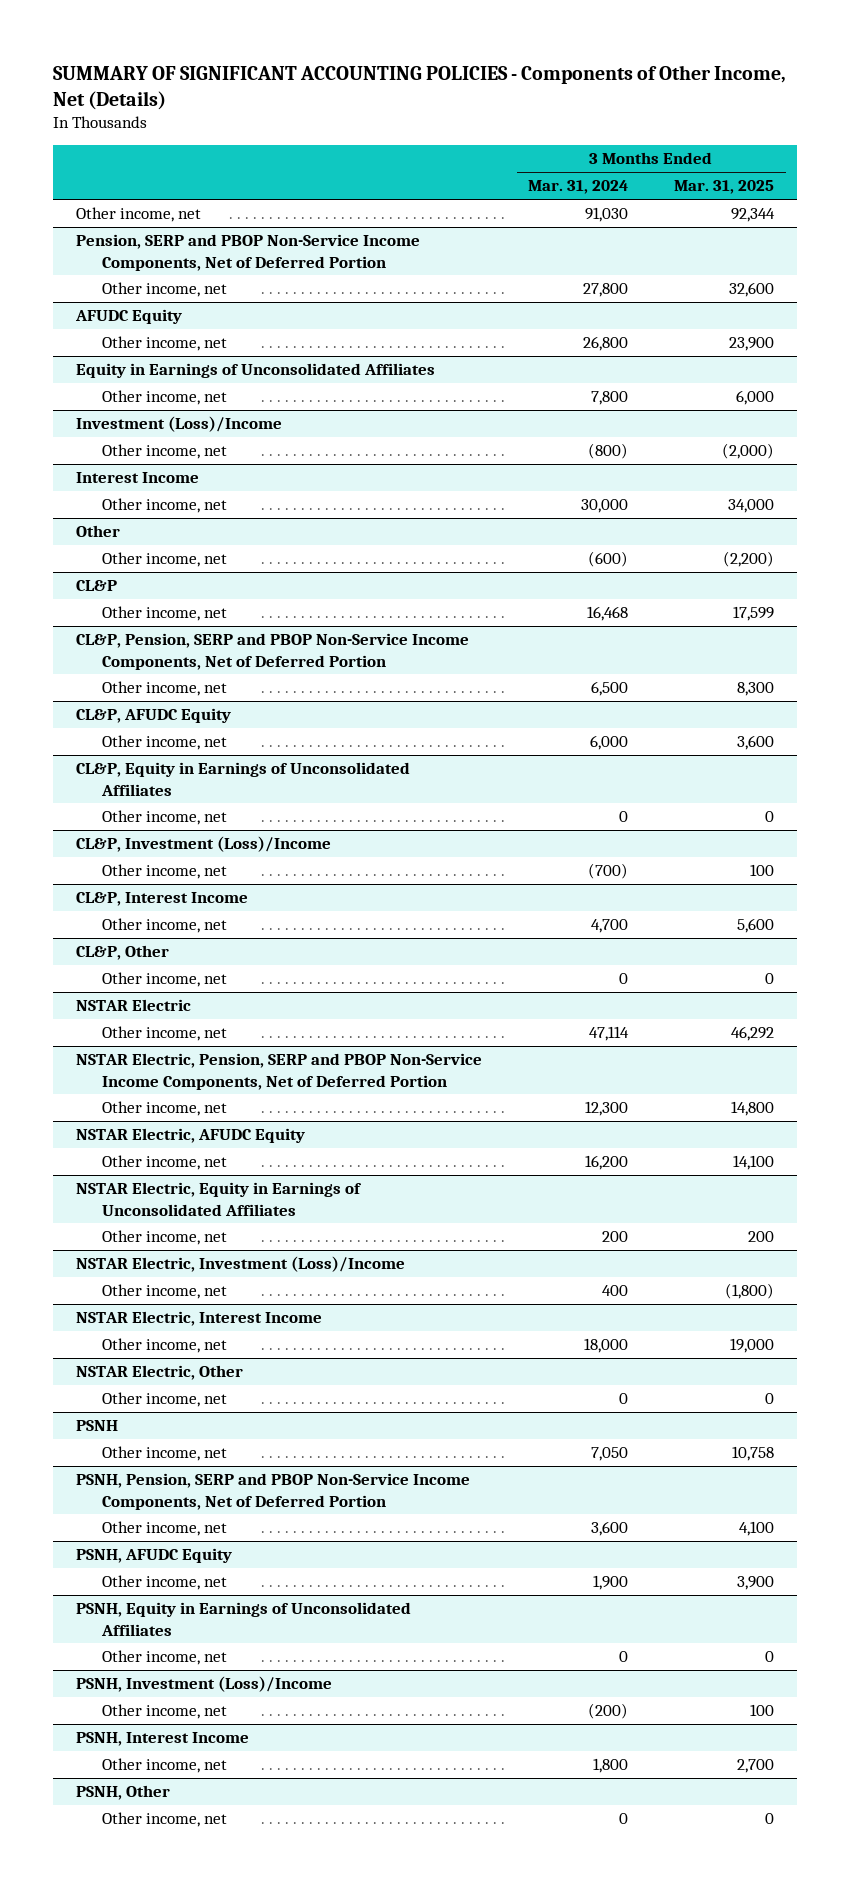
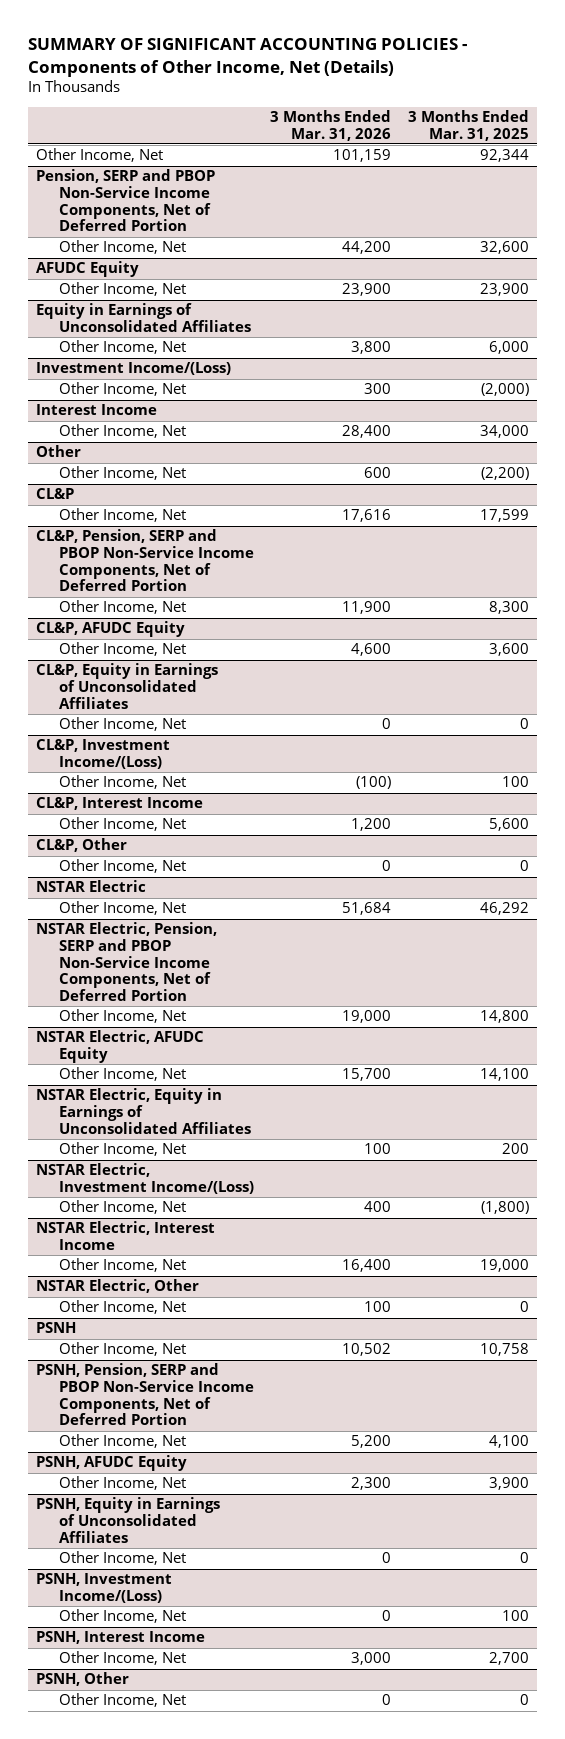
- | 3 Months Ended Mar. 31, 2024 | 3 Months Ended Mar. 31, 2025
+ | 3 Months Ended Mar. 31, 2026 | 3 Months Ended Mar. 31, 2025
- Other income, net | 91,030 | 92,344
+ Other Income, Net | 101,159 | 92,344
@ Pension, SERP and PBOP Non-Service Income Components, Net of Deferred Portion
- Other income, net | 27,800 | 32,600
+ Other Income, Net | 44,200 | 32,600
@ AFUDC Equity
- Other income, net | 26,800 | 23,900
+ Other Income, Net | 23,900 | 23,900
@ Equity in Earnings of Unconsolidated Affiliates
- Other income, net | 7,800 | 6,000
- Investment (Loss)/Income
- Other income, net | (800) | (2,000)
@ Equity in Earnings of Unconsolidated Affiliates
+ Other Income, Net | 3,800 | 6,000
+ Investment Income/(Loss)
+ Other Income, Net | 300 | (2,000)
@ Interest Income
- Other income, net | 30,000 | 34,000
+ Other Income, Net | 28,400 | 34,000
@ Other
- Other income, net | (600) | (2,200)
+ Other Income, Net | 600 | (2,200)
@ CL&P
- Other income, net | 16,468 | 17,599
+ Other Income, Net | 17,616 | 17,599
@ CL&P, Pension, SERP and PBOP Non-Service Income Components, Net of Deferred Portion
- Other income, net | 6,500 | 8,300
+ Other Income, Net | 11,900 | 8,300
@ CL&P, AFUDC Equity
- Other income, net | 6,000 | 3,600
+ Other Income, Net | 4,600 | 3,600
@ CL&P, Equity in Earnings of Unconsolidated Affiliates
- Other income, net | 0 | 0
- CL&P, Investment (Loss)/Income
- Other income, net | (700) | 100
@ CL&P, Equity in Earnings of Unconsolidated Affiliates
+ Other Income, Net | 0 | 0
+ CL&P, Investment Income/(Loss)
+ Other Income, Net | (100) | 100
@ CL&P, Interest Income
- Other income, net | 4,700 | 5,600
+ Other Income, Net | 1,200 | 5,600
@ CL&P, Other
- Other income, net | 0 | 0
+ Other Income, Net | 0 | 0
@ NSTAR Electric
- Other income, net | 47,114 | 46,292
+ Other Income, Net | 51,684 | 46,292
@ NSTAR Electric, Pension, SERP and PBOP Non-Service Income Components, Net of Deferred Portion
- Other income, net | 12,300 | 14,800
+ Other Income, Net | 19,000 | 14,800
@ NSTAR Electric, AFUDC Equity
- Other income, net | 16,200 | 14,100
+ Other Income, Net | 15,700 | 14,100
@ NSTAR Electric, Equity in Earnings of Unconsolidated Affiliates
- Other income, net | 200 | 200
- NSTAR Electric, Investment (Loss)/Income
- Other income, net | 400 | (1,800)
@ NSTAR Electric, Equity in Earnings of Unconsolidated Affiliates
+ Other Income, Net | 100 | 200
+ NSTAR Electric, Investment Income/(Loss)
+ Other Income, Net | 400 | (1,800)
@ NSTAR Electric, Interest Income
- Other income, net | 18,000 | 19,000
+ Other Income, Net | 16,400 | 19,000
@ NSTAR Electric, Other
- Other income, net | 0 | 0
+ Other Income, Net | 100 | 0
@ PSNH
- Other income, net | 7,050 | 10,758
+ Other Income, Net | 10,502 | 10,758
@ PSNH, Pension, SERP and PBOP Non-Service Income Components, Net of Deferred Portion
- Other income, net | 3,600 | 4,100
+ Other Income, Net | 5,200 | 4,100
@ PSNH, AFUDC Equity
- Other income, net | 1,900 | 3,900
+ Other Income, Net | 2,300 | 3,900
@ PSNH, Equity in Earnings of Unconsolidated Affiliates
- Other income, net | 0 | 0
- PSNH, Investment (Loss)/Income
- Other income, net | (200) | 100
@ PSNH, Equity in Earnings of Unconsolidated Affiliates
+ Other Income, Net | 0 | 0
+ PSNH, Investment Income/(Loss)
+ Other Income, Net | 0 | 100
@ PSNH, Interest Income
- Other income, net | 1,800 | 2,700
+ Other Income, Net | 3,000 | 2,700
@ PSNH, Other
- Other income, net | 0 | 0
+ Other Income, Net | 0 | 0

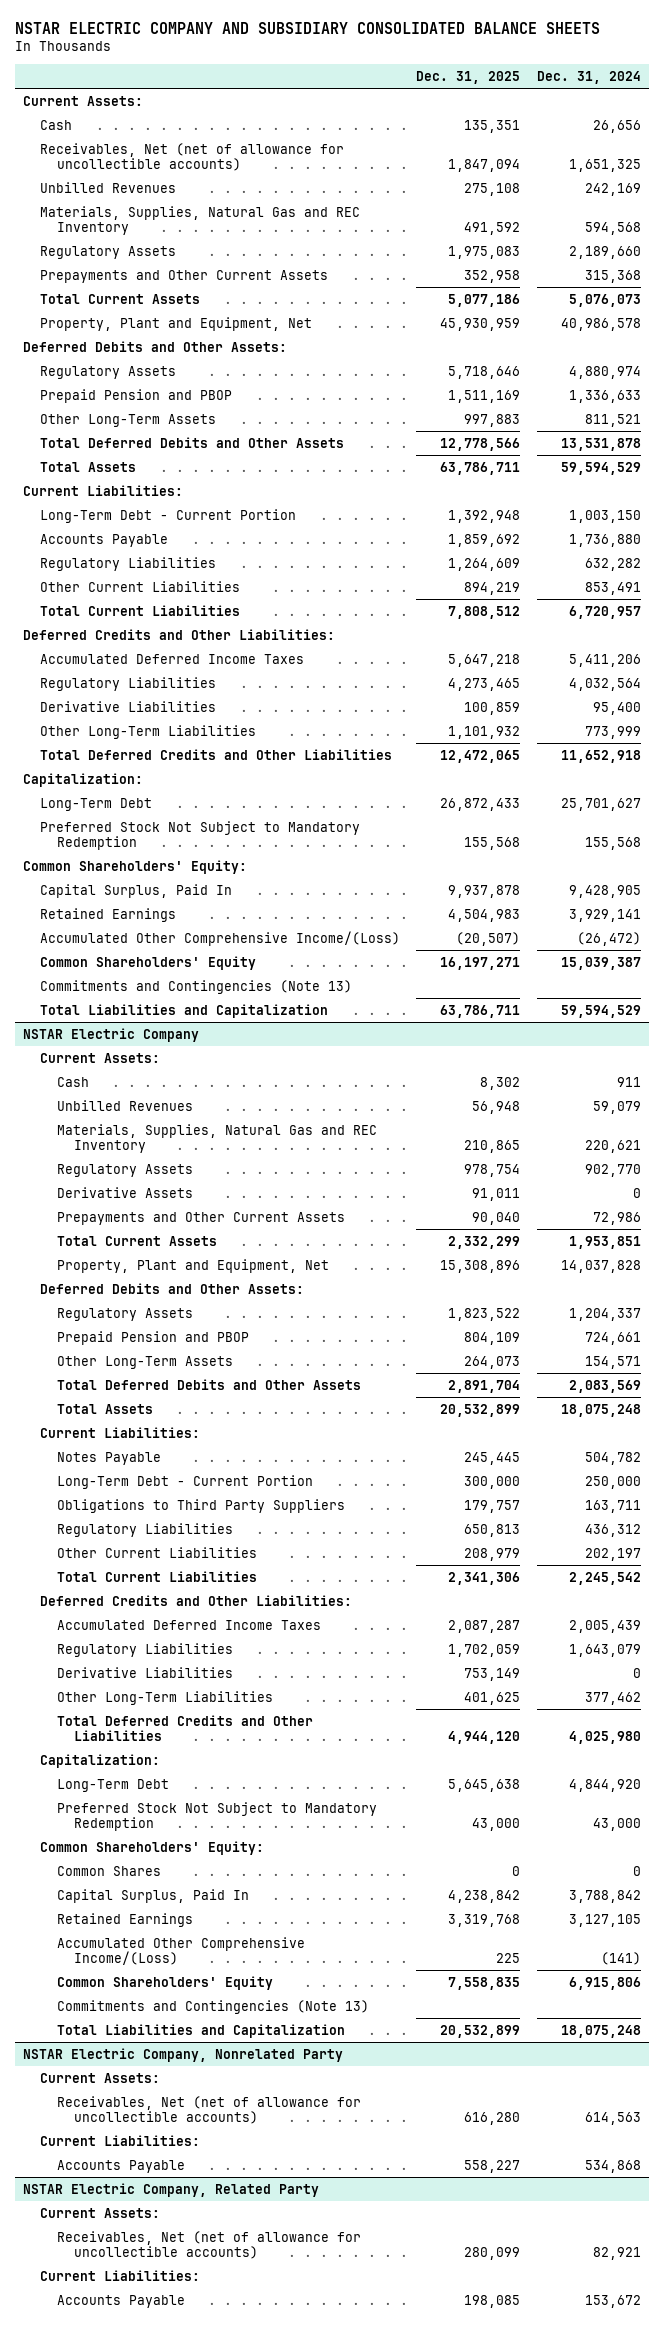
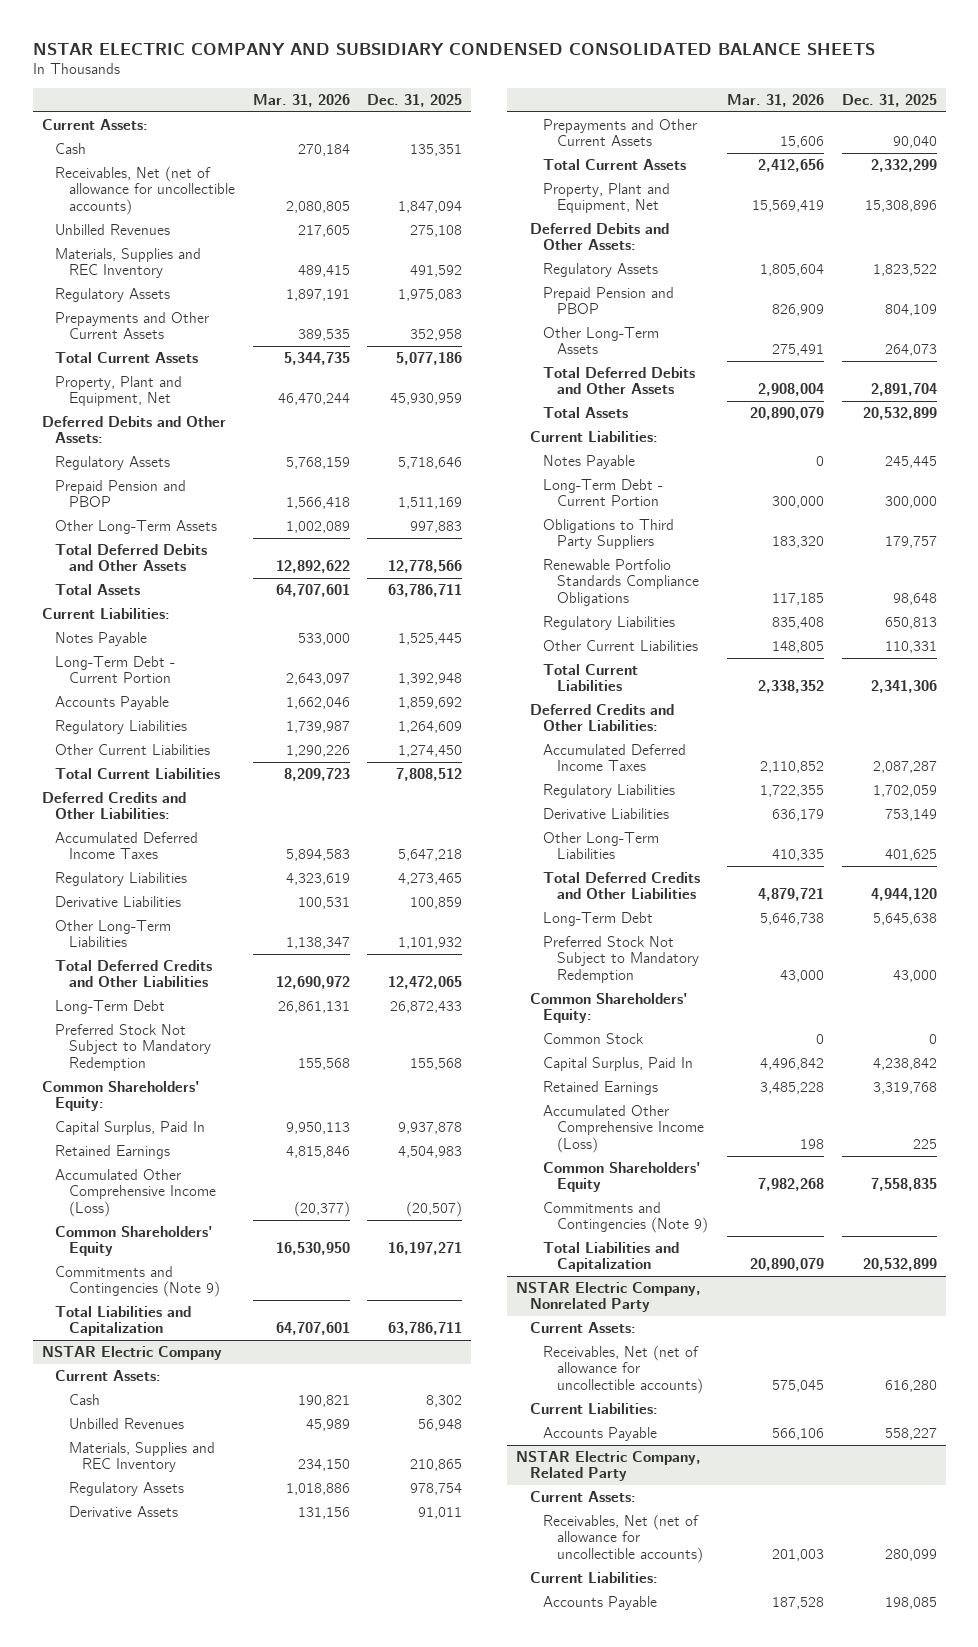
- NSTAR ELECTRIC COMPANY AND SUBSIDIARY CONSOLIDATED BALANCE SHEETS
+ NSTAR ELECTRIC COMPANY AND SUBSIDIARY CONDENSED CONSOLIDATED BALANCE SHEETS
- | Dec. 31, 2025 | Dec. 31, 2024
+ | Mar. 31, 2026 | Dec. 31, 2025
- Materials, Supplies, Natural Gas and REC Inventory | 491,592 | 594,568
+ Materials, Supplies and REC Inventory | 489,415 | 491,592
+ Notes Payable | 533,000 | 1,525,445
- Other Current Liabilities | 894,219 | 853,491
+ Other Current Liabilities | 1,290,226 | 1,274,450
- Capitalization:
- Accumulated Other Comprehensive Income/(Loss) | (20,507) | (26,472)
+ Accumulated Other Comprehensive Income (Loss) | (20,377) | (20,507)
- Commitments and Contingencies (Note 13)
+ Commitments and Contingencies (Note 9)
@ NSTAR Electric Company
- Materials, Supplies, Natural Gas and REC Inventory | 210,865 | 220,621
+ Materials, Supplies and REC Inventory | 234,150 | 210,865
+ Renewable Portfolio Standards Compliance Obligations | 117,185 | 98,648
- Other Current Liabilities | 208,979 | 202,197
+ Other Current Liabilities | 148,805 | 110,331
- Capitalization:
- Common Shares | 0 | 0
+ Common Stock | 0 | 0
- Accumulated Other Comprehensive Income/(Loss) | 225 | (141)
+ Accumulated Other Comprehensive Income (Loss) | 198 | 225
- Commitments and Contingencies (Note 13)
+ Commitments and Contingencies (Note 9)

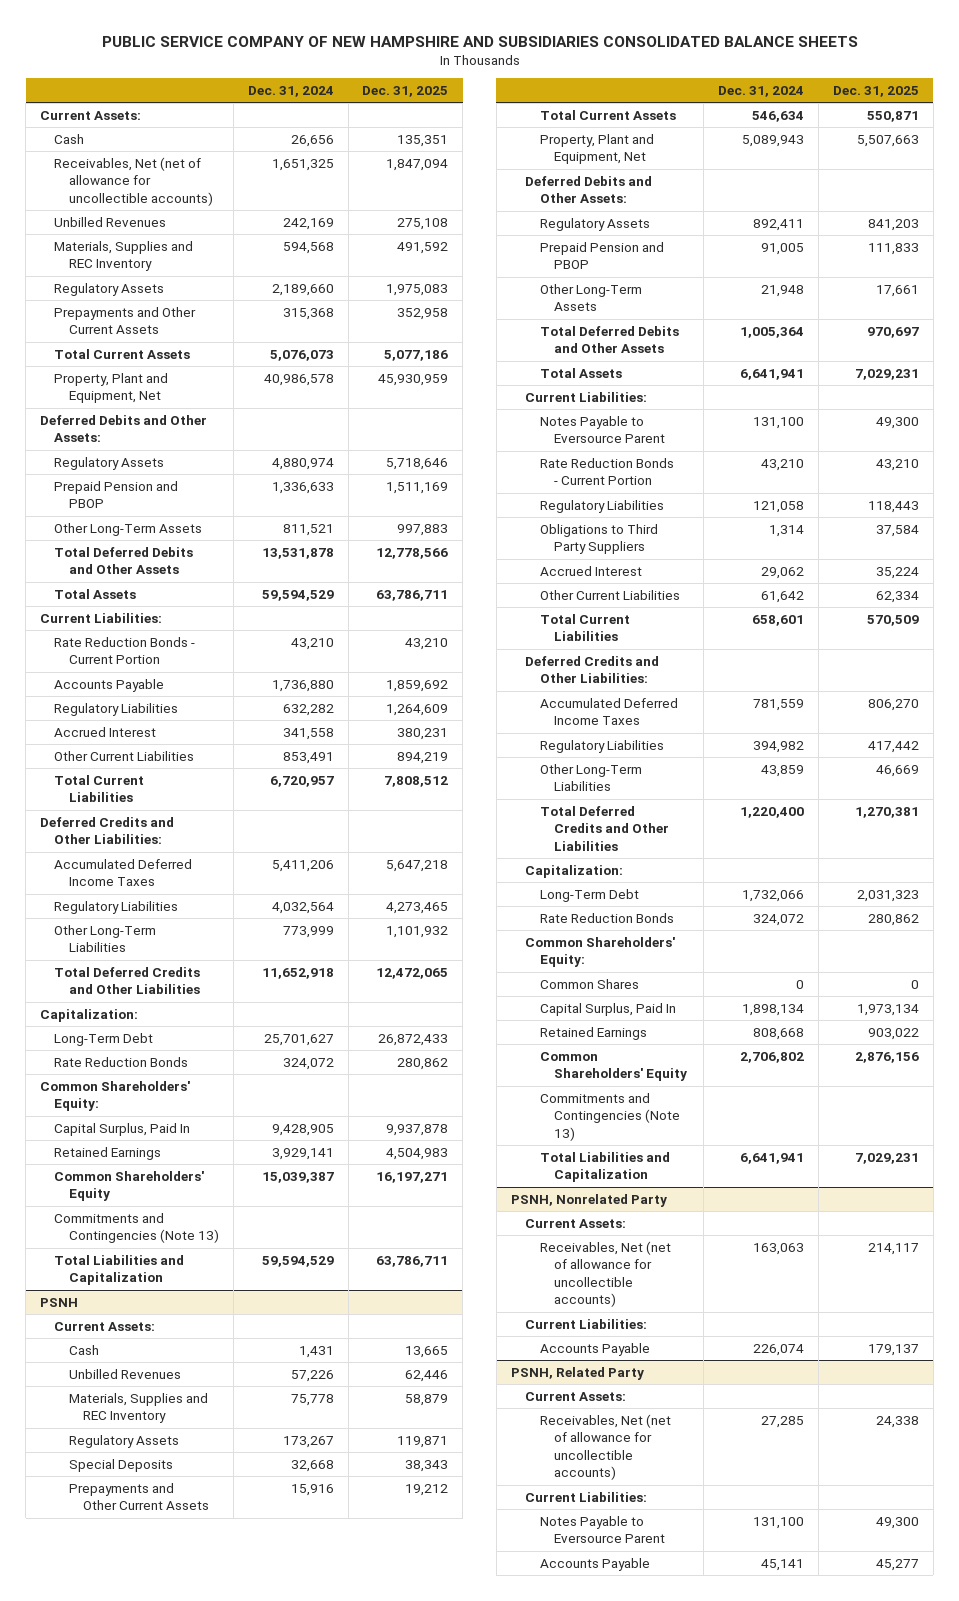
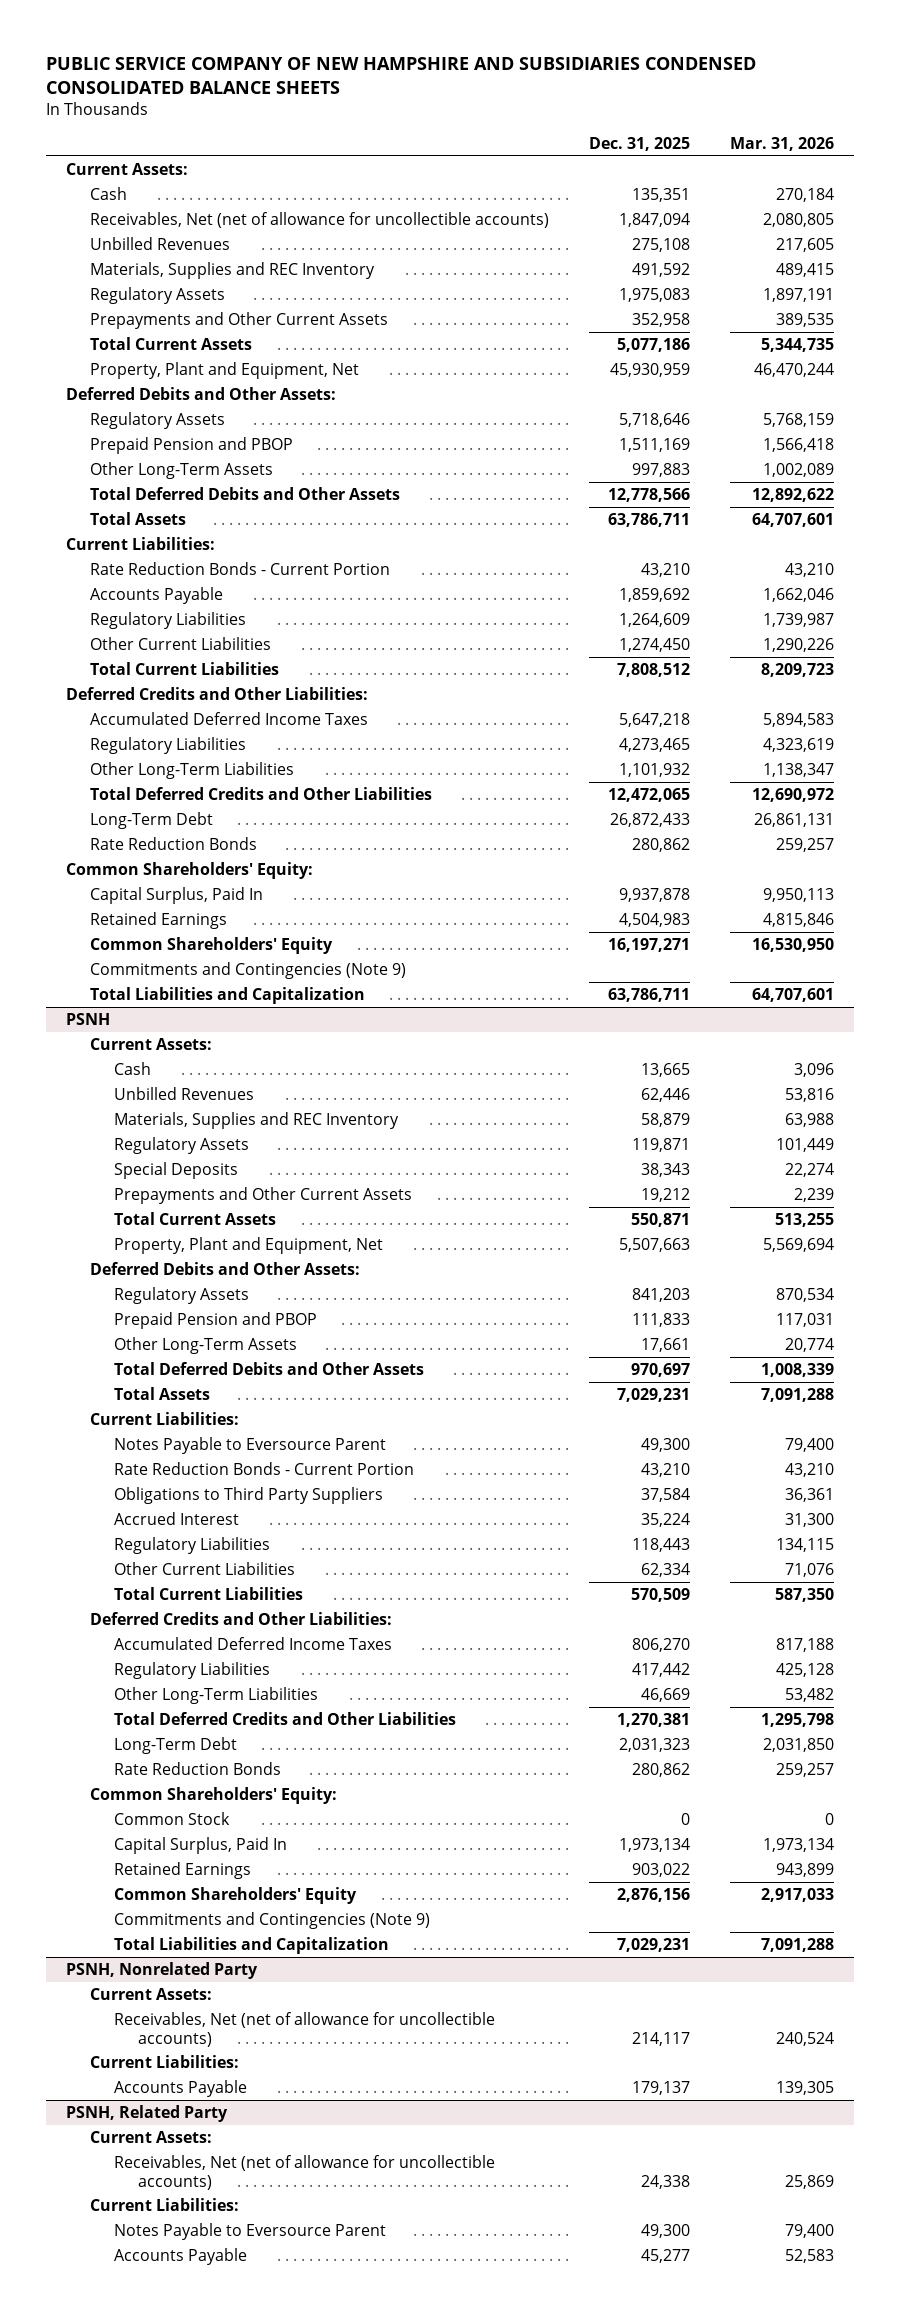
- PUBLIC SERVICE COMPANY OF NEW HAMPSHIRE AND SUBSIDIARIES CONSOLIDATED BALANCE SHEETS
+ PUBLIC SERVICE COMPANY OF NEW HAMPSHIRE AND SUBSIDIARIES CONDENSED CONSOLIDATED BALANCE SHEETS
- | Dec. 31, 2024 | Dec. 31, 2025
+ | Dec. 31, 2025 | Mar. 31, 2026
- Accrued Interest | 341,558 | 380,231
- Other Current Liabilities | 853,491 | 894,219
+ Other Current Liabilities | 1,274,450 | 1,290,226
- Capitalization:
- Commitments and Contingencies (Note 13)
+ Commitments and Contingencies (Note 9)
@ PSNH
moved down: Regulatory Liabilities | 118,443 | 134,115
- Capitalization:
- Common Shares | 0 | 0
+ Common Stock | 0 | 0
- Commitments and Contingencies (Note 13)
+ Commitments and Contingencies (Note 9)

